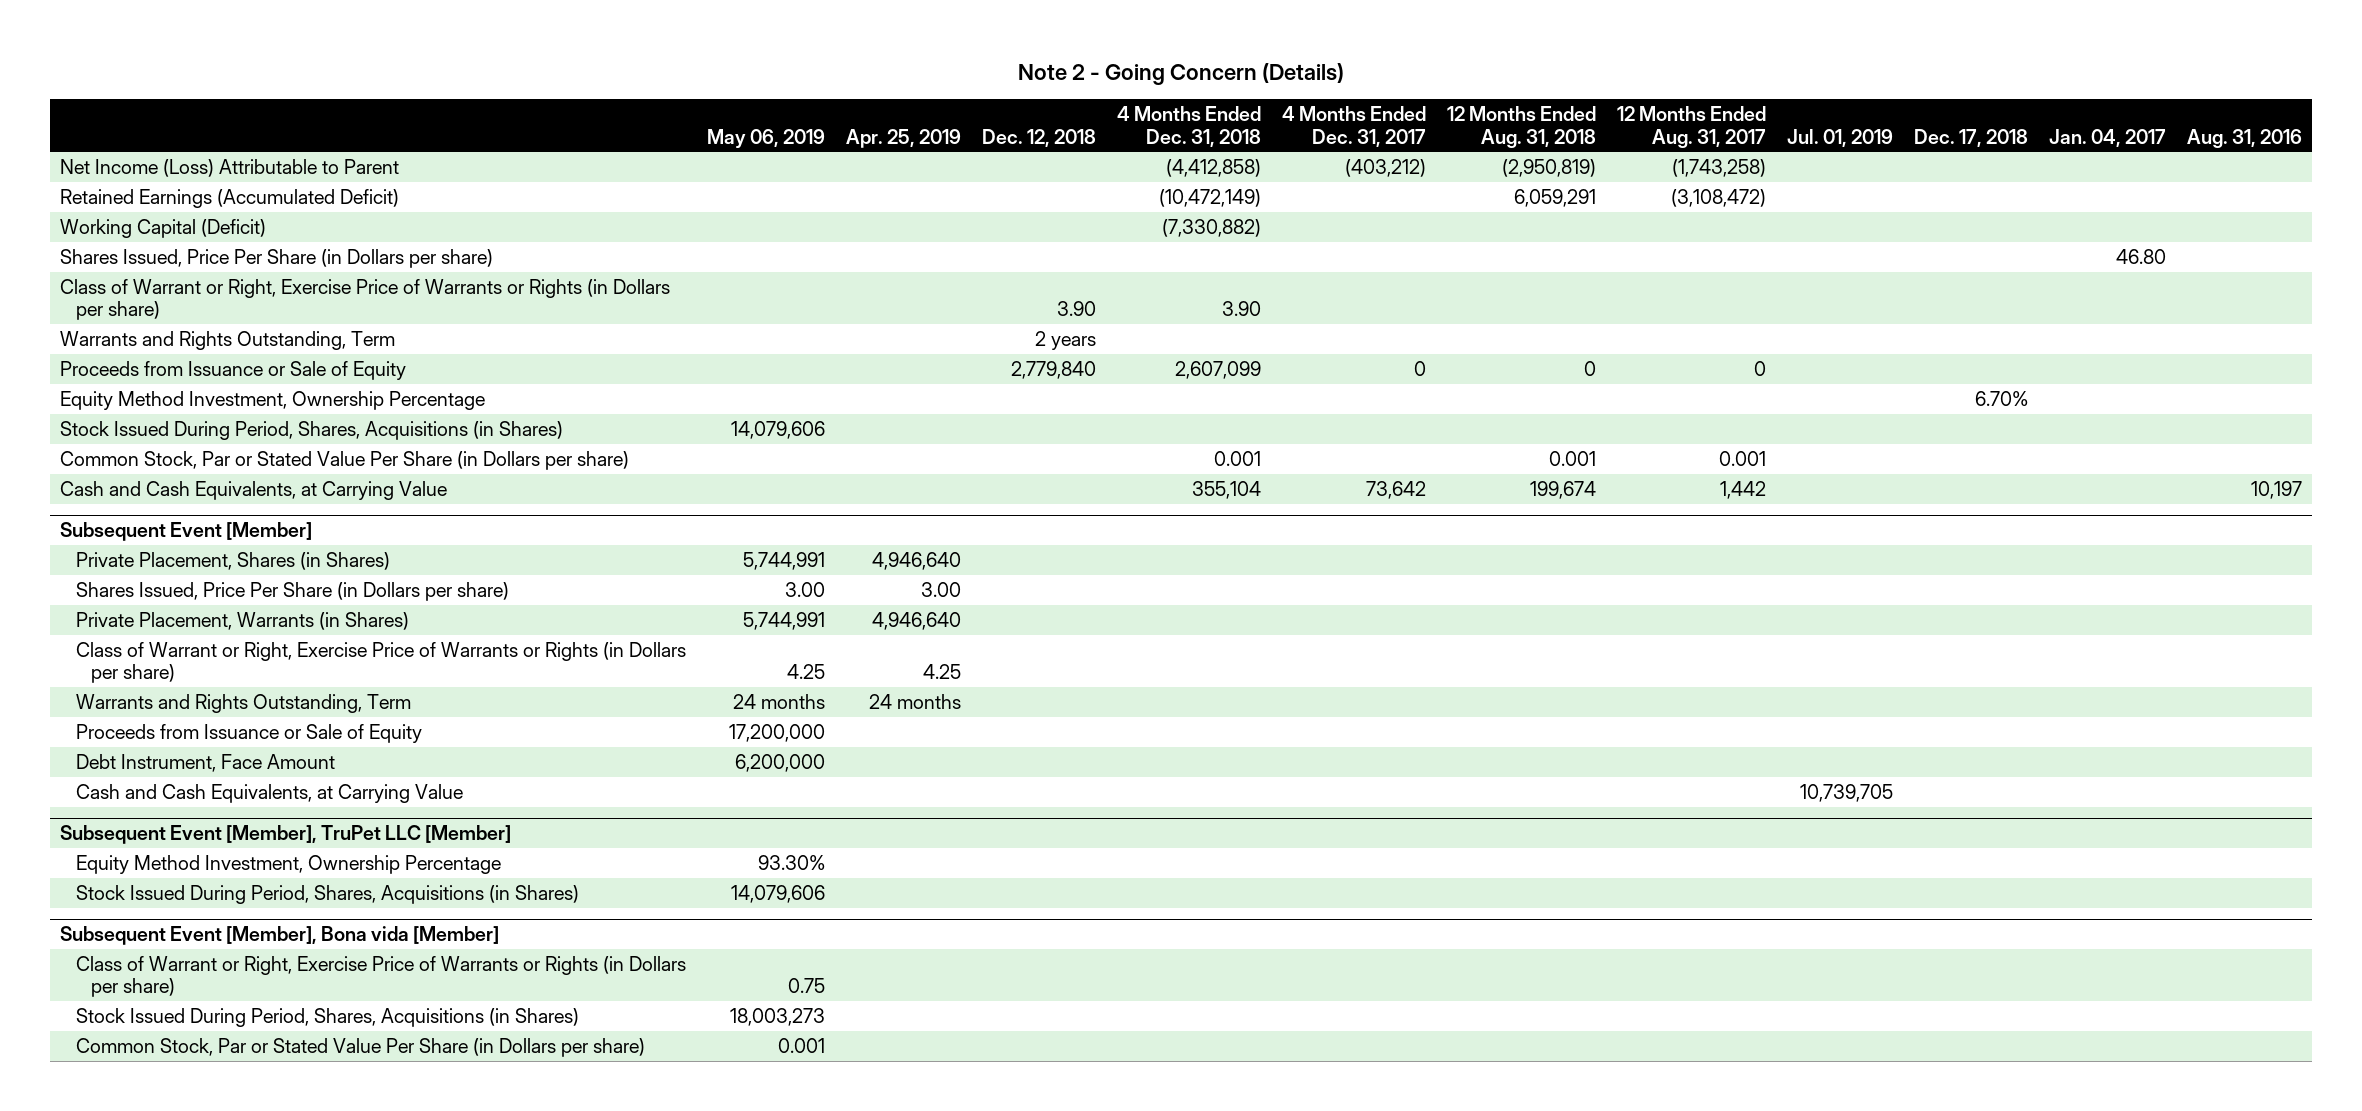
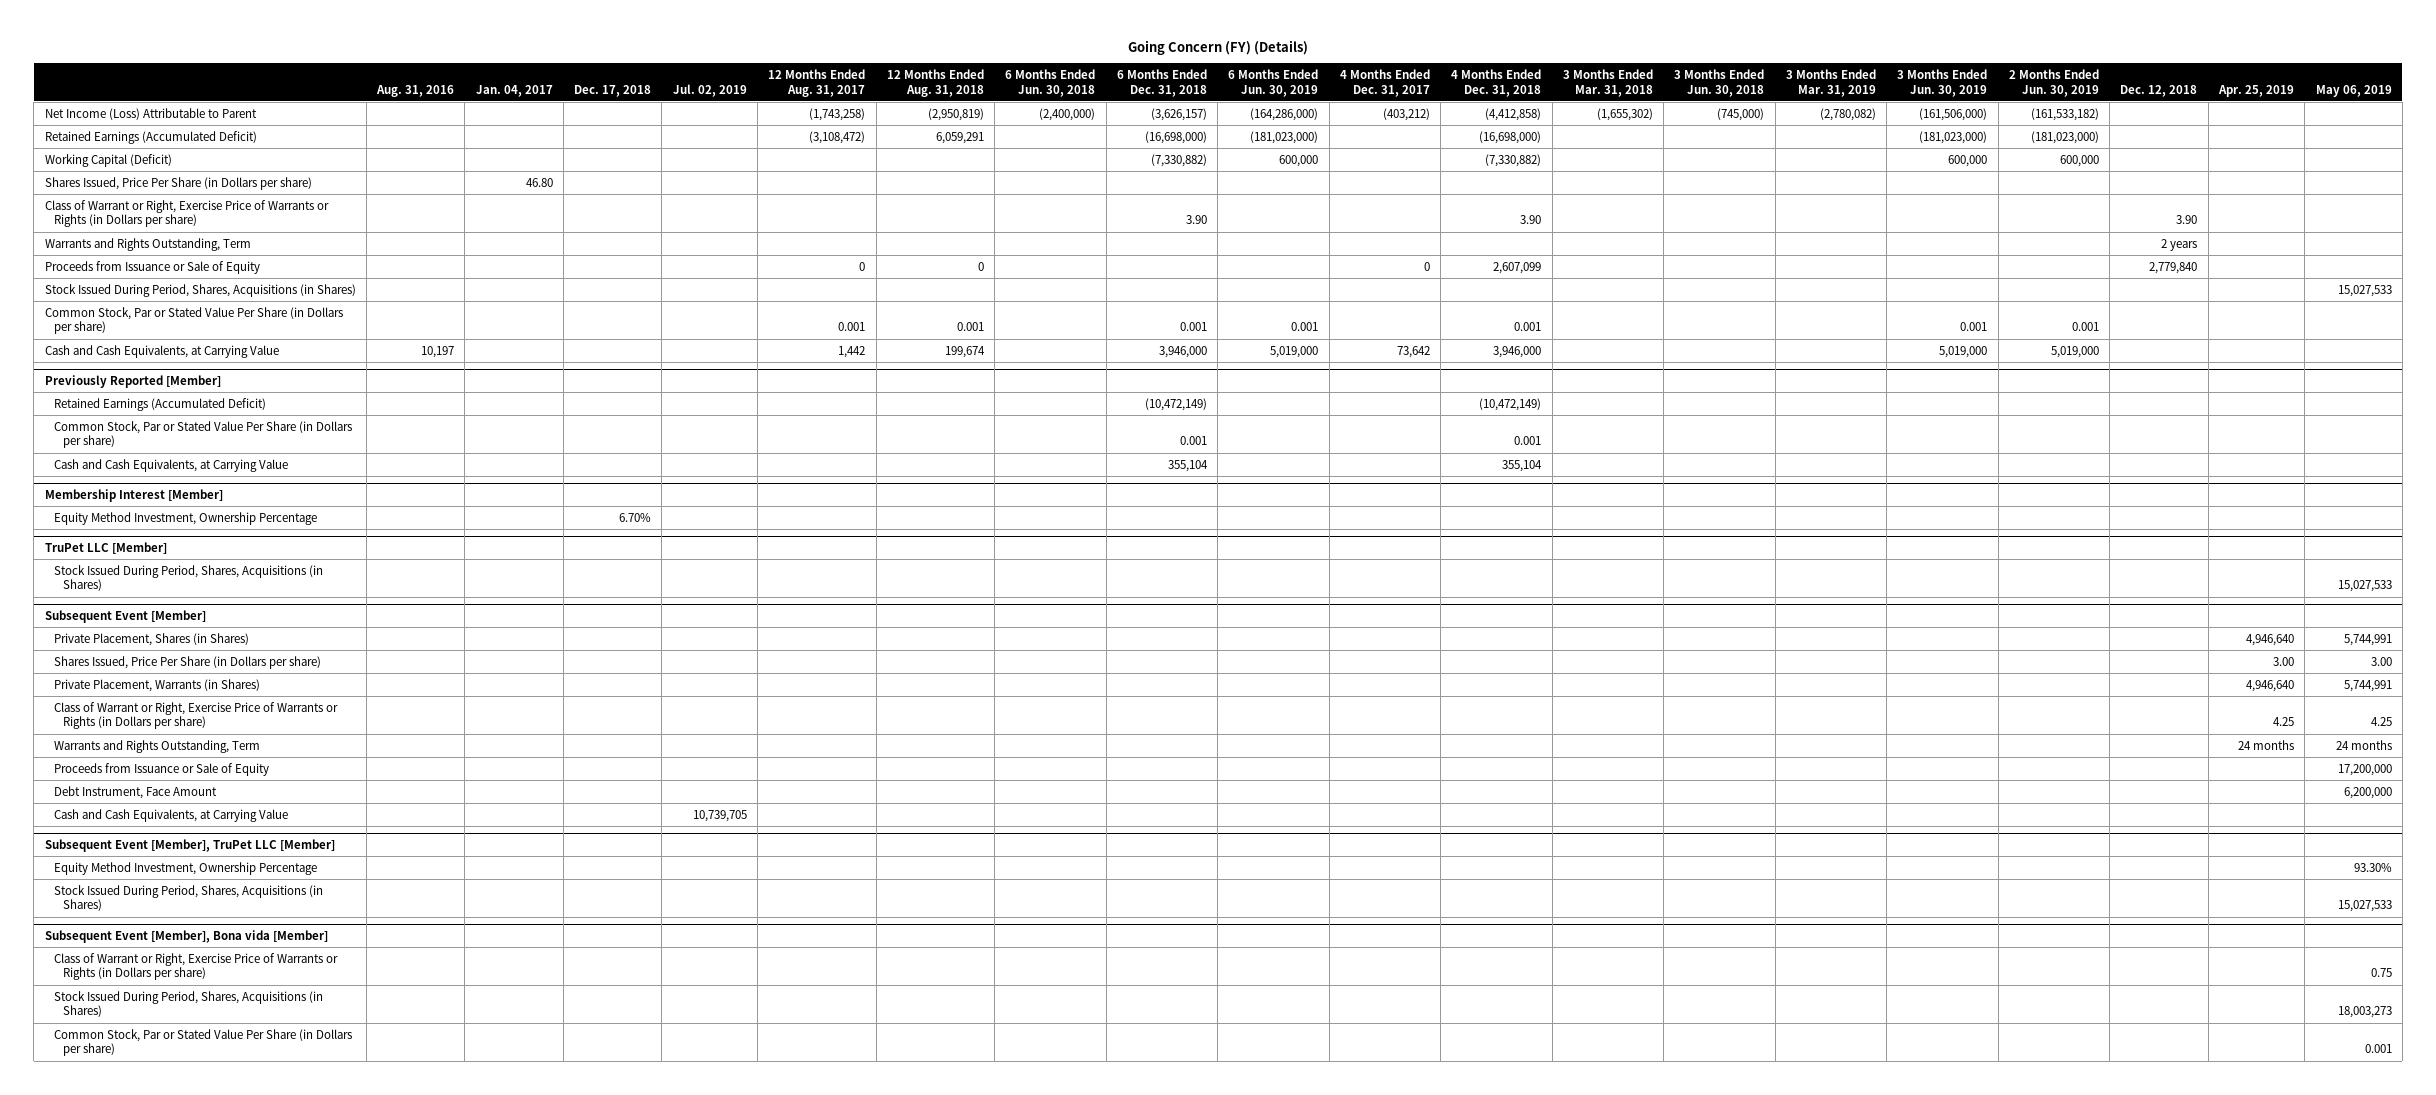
- Note 2 - Going Concern (Details)
+ Going Concern (FY) (Details)
- | May 06, 2019 | Apr. 25, 2019 | Dec. 12, 2018 | 4 Months Ended Dec. 31, 2018 | 4 Months Ended Dec. 31, 2017 | 12 Months Ended Aug. 31, 2018 | 12 Months Ended Aug. 31, 2017 | Jul. 01, 2019 | Dec. 17, 2018 | Jan. 04, 2017 | Aug. 31, 2016
+ | Aug. 31, 2016 | Jan. 04, 2017 | Dec. 17, 2018 | Jul. 02, 2019 | 12 Months Ended Aug. 31, 2017 | 12 Months Ended Aug. 31, 2018 | 6 Months Ended Jun. 30, 2018 | 6 Months Ended Dec. 31, 2018 | 6 Months Ended Jun. 30, 2019 | 4 Months Ended Dec. 31, 2017 | 4 Months Ended Dec. 31, 2018 | 3 Months Ended Mar. 31, 2018 | 3 Months Ended Jun. 30, 2018 | 3 Months Ended Mar. 31, 2019 | 3 Months Ended Jun. 30, 2019 | 2 Months Ended Jun. 30, 2019 | Dec. 12, 2018 | Apr. 25, 2019 | May 06, 2019
- Retained Earnings (Accumulated Deficit) | | | | (10,472,149) | | 6,059,291 | (3,108,472) | | | |
+ Retained Earnings (Accumulated Deficit) | | | | | (3,108,472) | 6,059,291 | | (16,698,000) | (181,023,000) | | (16,698,000) | | | | (181,023,000) | (181,023,000) | | |
- Equity Method Investment, Ownership Percentage | | | | | | | | | 6.70% | |
- Stock Issued During Period, Shares, Acquisitions (in Shares) | 14,079,606 | | | | | | | | | |
+ Stock Issued During Period, Shares, Acquisitions (in Shares) | | | | | | | | | | | | | | | | | | | 15,027,533
- Cash and Cash Equivalents, at Carrying Value | | | | 355,104 | 73,642 | 199,674 | 1,442 | | | | 10,197
+ Cash and Cash Equivalents, at Carrying Value | 10,197 | | | | 1,442 | 199,674 | | 3,946,000 | 5,019,000 | 73,642 | 3,946,000 | | | | 5,019,000 | 5,019,000 | | |
+ Previously Reported [Member]
+ Retained Earnings (Accumulated Deficit) | | | | | | | | (10,472,149) | | | (10,472,149) | | | | | | | |
+ Common Stock, Par or Stated Value Per Share (in Dollars per share) | | | | | | | | 0.001 | | | 0.001 | | | | | | | |
+ Cash and Cash Equivalents, at Carrying Value | | | | | | | | 355,104 | | | 355,104 | | | | | | | |
+ Membership Interest [Member]
+ Equity Method Investment, Ownership Percentage | | | 6.70% | | | | | | | | | | | | | | | |
+ TruPet LLC [Member]
+ Stock Issued During Period, Shares, Acquisitions (in Shares) | | | | | | | | | | | | | | | | | | | 15,027,533
@ Subsequent Event [Member], TruPet LLC [Member]
- Stock Issued During Period, Shares, Acquisitions (in Shares) | 14,079,606 | | | | | | | | | |
+ Stock Issued During Period, Shares, Acquisitions (in Shares) | | | | | | | | | | | | | | | | | | | 15,027,533

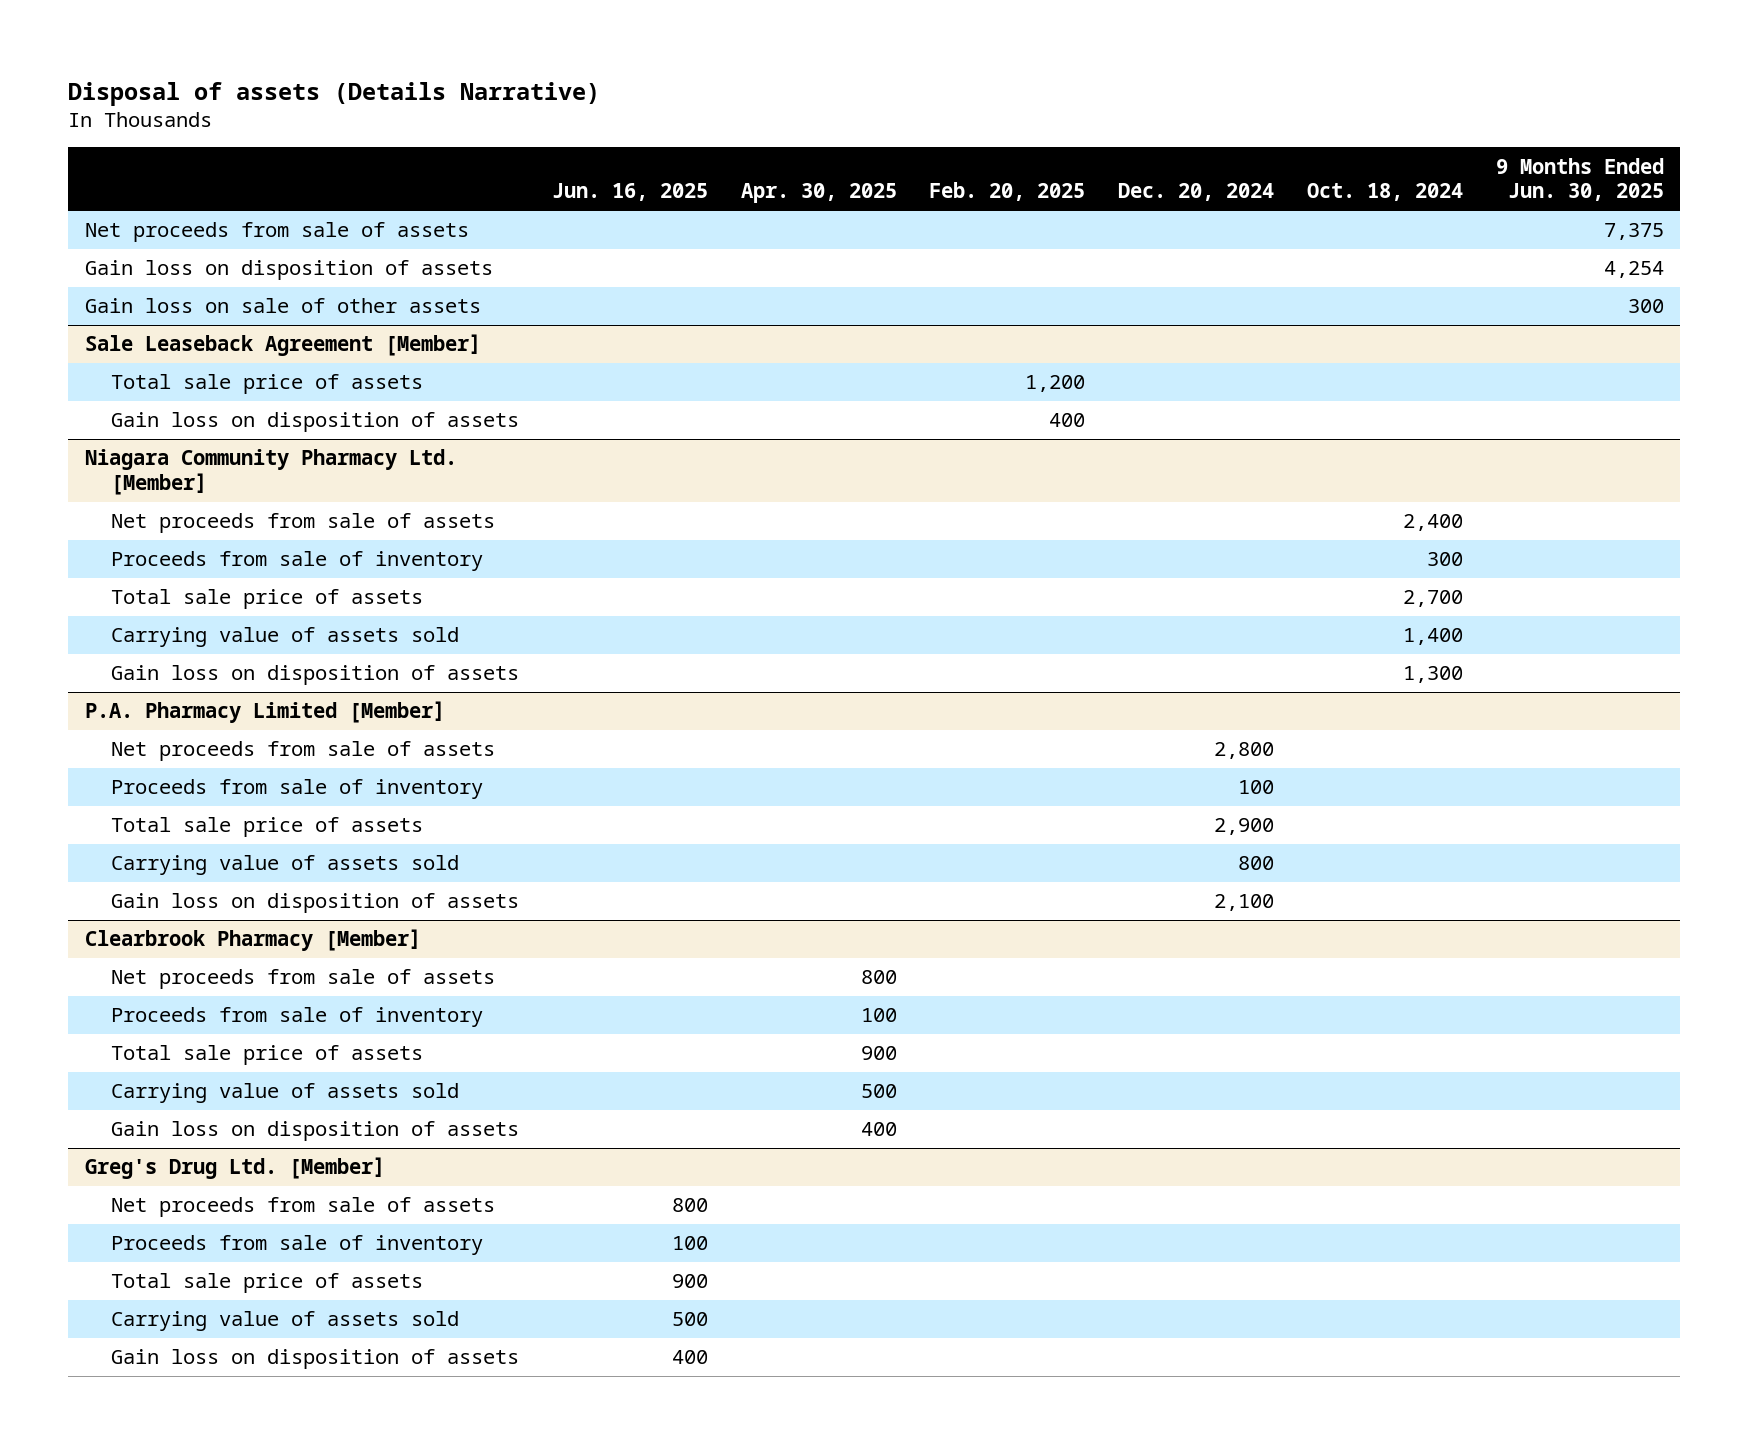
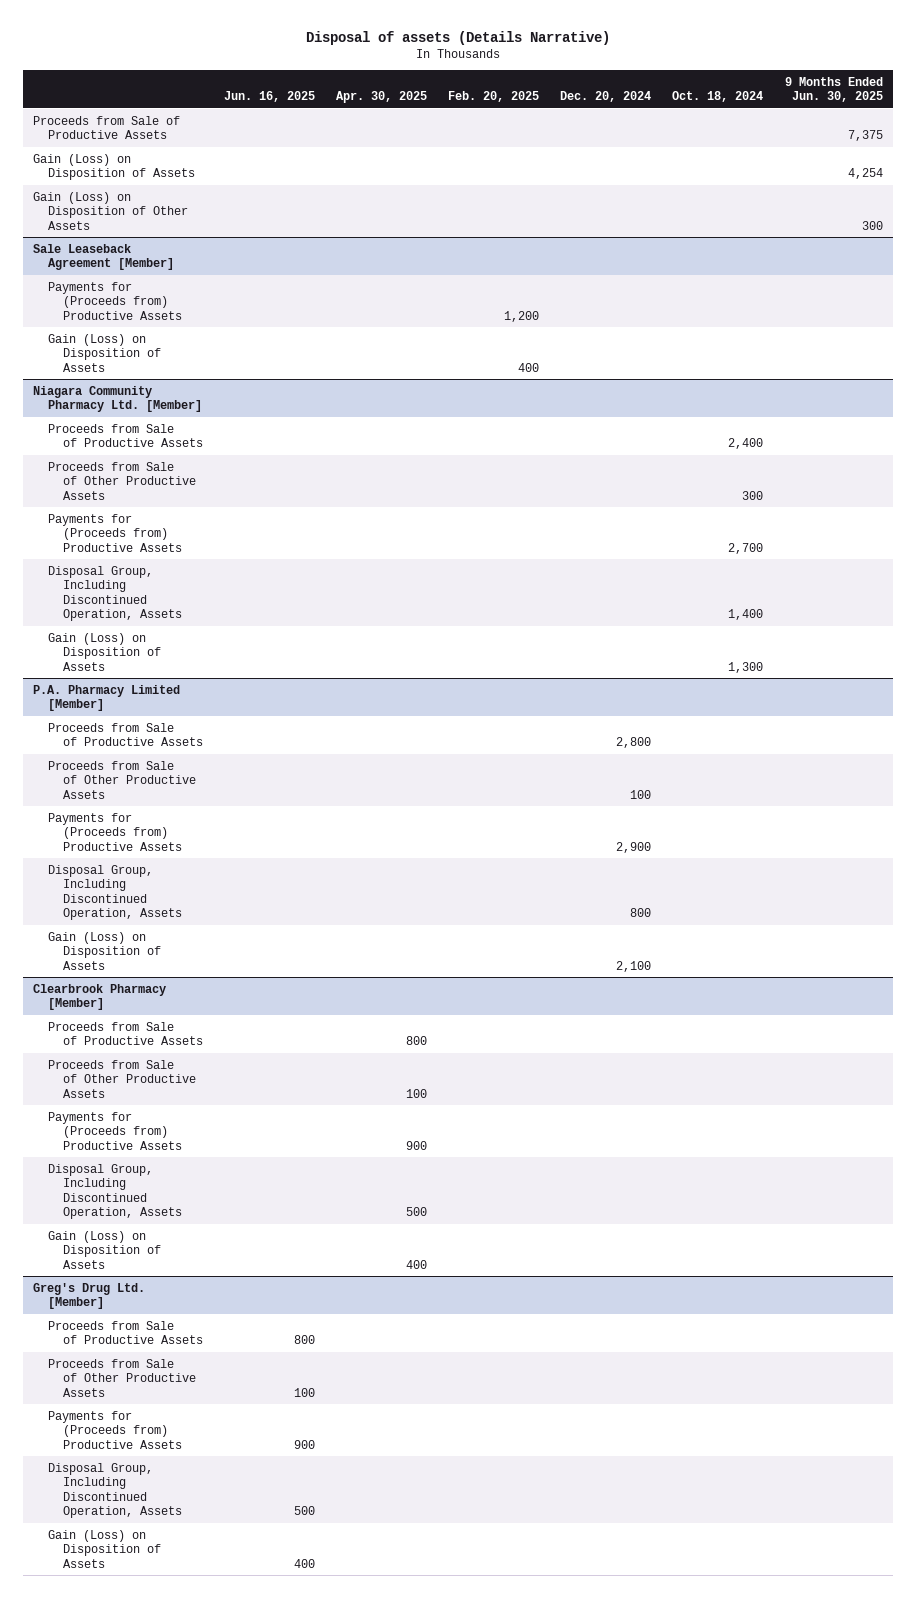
- Net proceeds from sale of assets | | | | | | 7,375
- Gain loss on disposition of assets | | | | | | 4,254
- Gain loss on sale of other assets | | | | | | 300
+ Proceeds from Sale of Productive Assets | | | | | | 7,375
+ Gain (Loss) on Disposition of Assets | | | | | | 4,254
+ Gain (Loss) on Disposition of Other Assets | | | | | | 300
@ Sale Leaseback Agreement [Member]
- Total sale price of assets | | | 1,200 | | |
- Gain loss on disposition of assets | | | 400 | | |
+ Payments for (Proceeds from) Productive Assets | | | 1,200 | | |
+ Gain (Loss) on Disposition of Assets | | | 400 | | |
@ Niagara Community Pharmacy Ltd. [Member]
- Net proceeds from sale of assets | | | | | 2,400 |
- Proceeds from sale of inventory | | | | | 300 |
- Total sale price of assets | | | | | 2,700 |
- Carrying value of assets sold | | | | | 1,400 |
- Gain loss on disposition of assets | | | | | 1,300 |
+ Proceeds from Sale of Productive Assets | | | | | 2,400 |
+ Proceeds from Sale of Other Productive Assets | | | | | 300 |
+ Payments for (Proceeds from) Productive Assets | | | | | 2,700 |
+ Disposal Group, Including Discontinued Operation, Assets | | | | | 1,400 |
+ Gain (Loss) on Disposition of Assets | | | | | 1,300 |
@ P.A. Pharmacy Limited [Member]
- Net proceeds from sale of assets | | | | 2,800 | |
- Proceeds from sale of inventory | | | | 100 | |
- Total sale price of assets | | | | 2,900 | |
- Carrying value of assets sold | | | | 800 | |
- Gain loss on disposition of assets | | | | 2,100 | |
+ Proceeds from Sale of Productive Assets | | | | 2,800 | |
+ Proceeds from Sale of Other Productive Assets | | | | 100 | |
+ Payments for (Proceeds from) Productive Assets | | | | 2,900 | |
+ Disposal Group, Including Discontinued Operation, Assets | | | | 800 | |
+ Gain (Loss) on Disposition of Assets | | | | 2,100 | |
@ Clearbrook Pharmacy [Member]
- Net proceeds from sale of assets | | 800 | | | |
- Proceeds from sale of inventory | | 100 | | | |
- Total sale price of assets | | 900 | | | |
- Carrying value of assets sold | | 500 | | | |
- Gain loss on disposition of assets | | 400 | | | |
+ Proceeds from Sale of Productive Assets | | 800 | | | |
+ Proceeds from Sale of Other Productive Assets | | 100 | | | |
+ Payments for (Proceeds from) Productive Assets | | 900 | | | |
+ Disposal Group, Including Discontinued Operation, Assets | | 500 | | | |
+ Gain (Loss) on Disposition of Assets | | 400 | | | |
@ Greg's Drug Ltd. [Member]
- Net proceeds from sale of assets | 800 | | | | |
- Proceeds from sale of inventory | 100 | | | | |
- Total sale price of assets | 900 | | | | |
- Carrying value of assets sold | 500 | | | | |
- Gain loss on disposition of assets | 400 | | | | |
+ Proceeds from Sale of Productive Assets | 800 | | | | |
+ Proceeds from Sale of Other Productive Assets | 100 | | | | |
+ Payments for (Proceeds from) Productive Assets | 900 | | | | |
+ Disposal Group, Including Discontinued Operation, Assets | 500 | | | | |
+ Gain (Loss) on Disposition of Assets | 400 | | | | |

